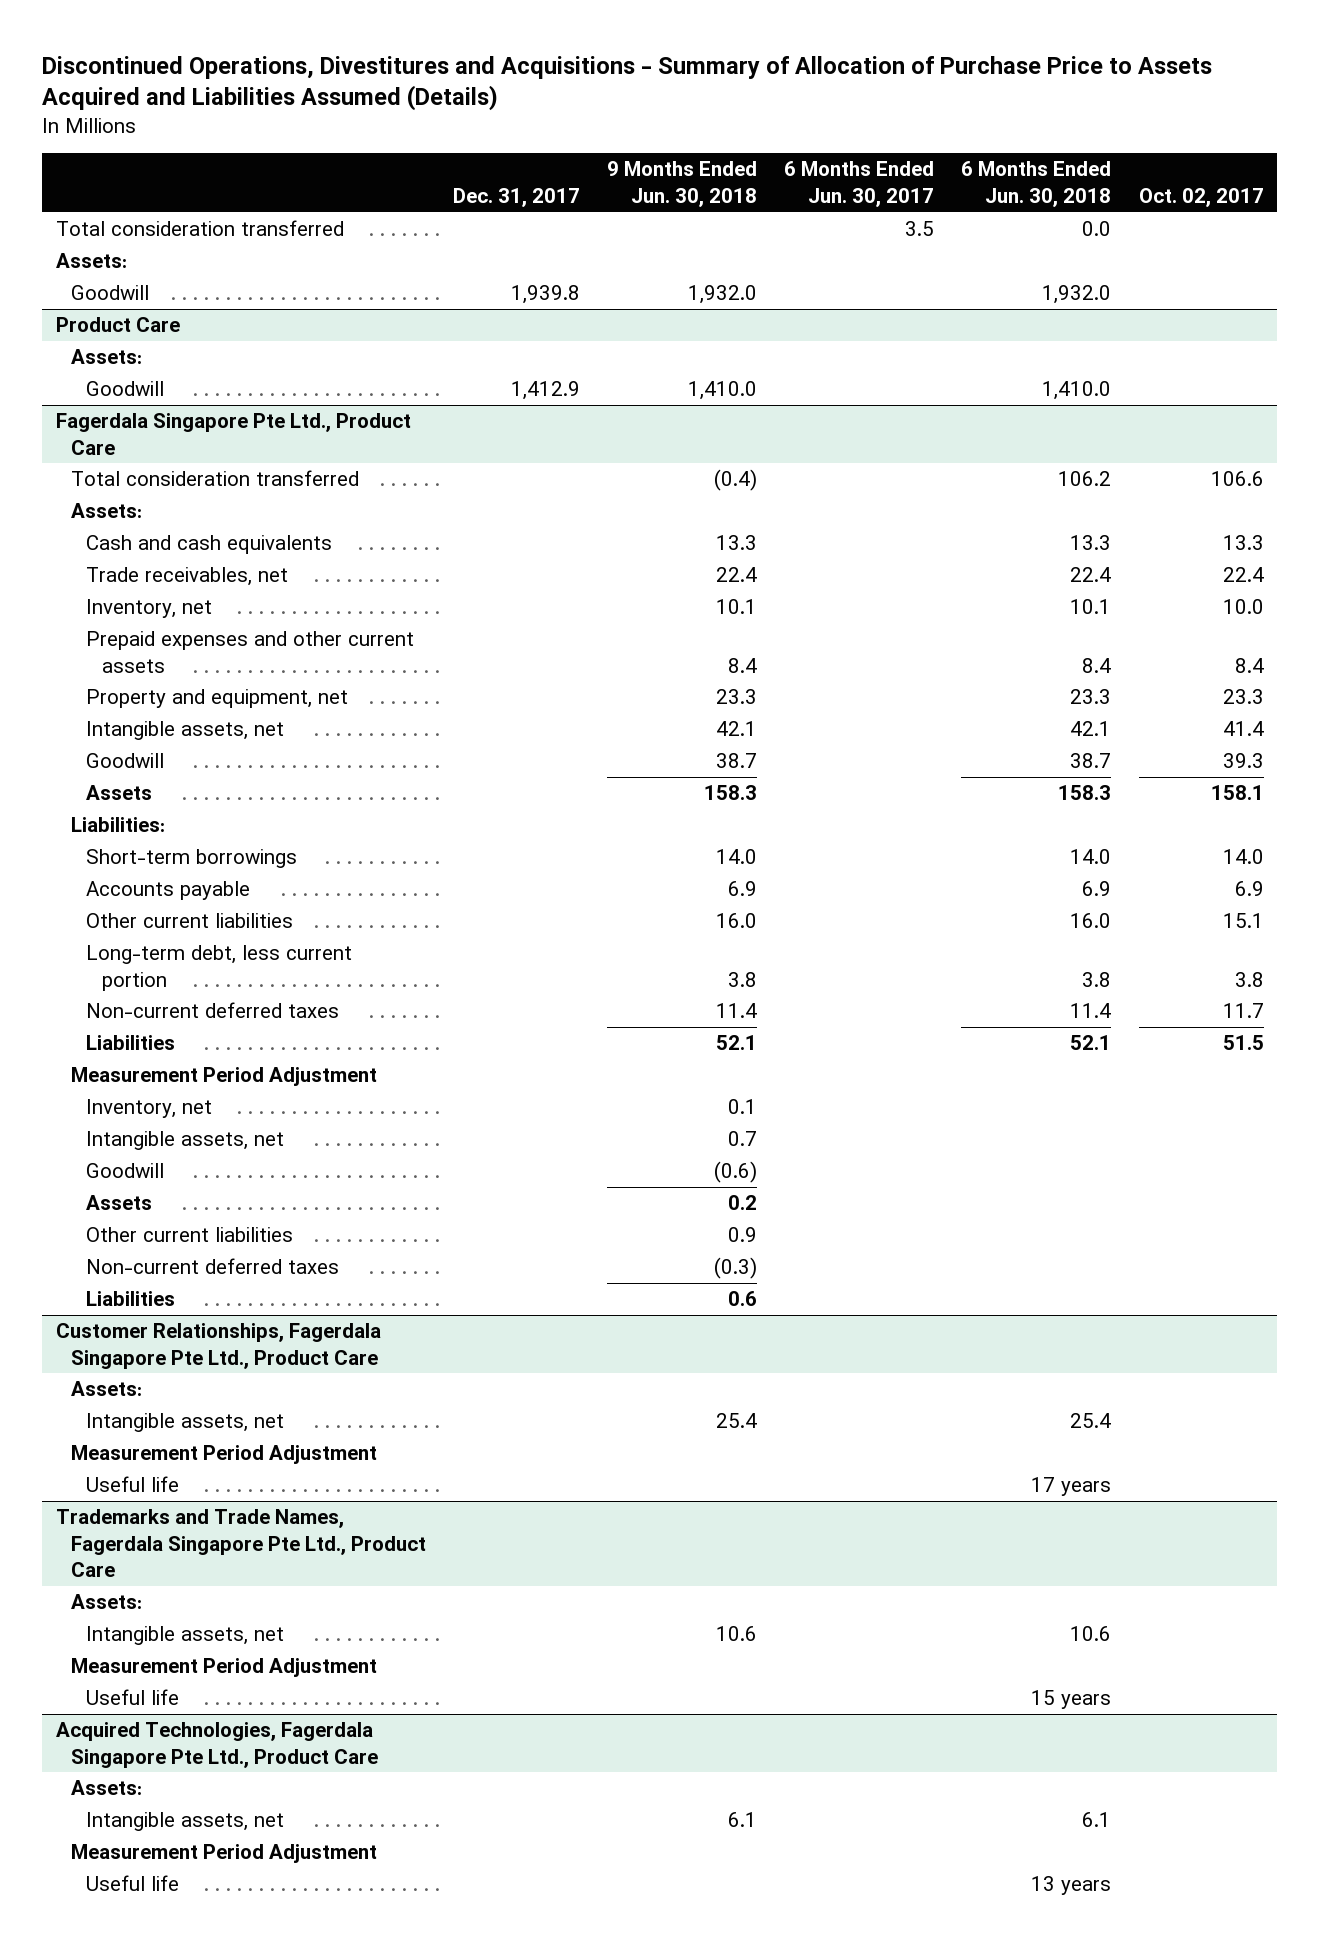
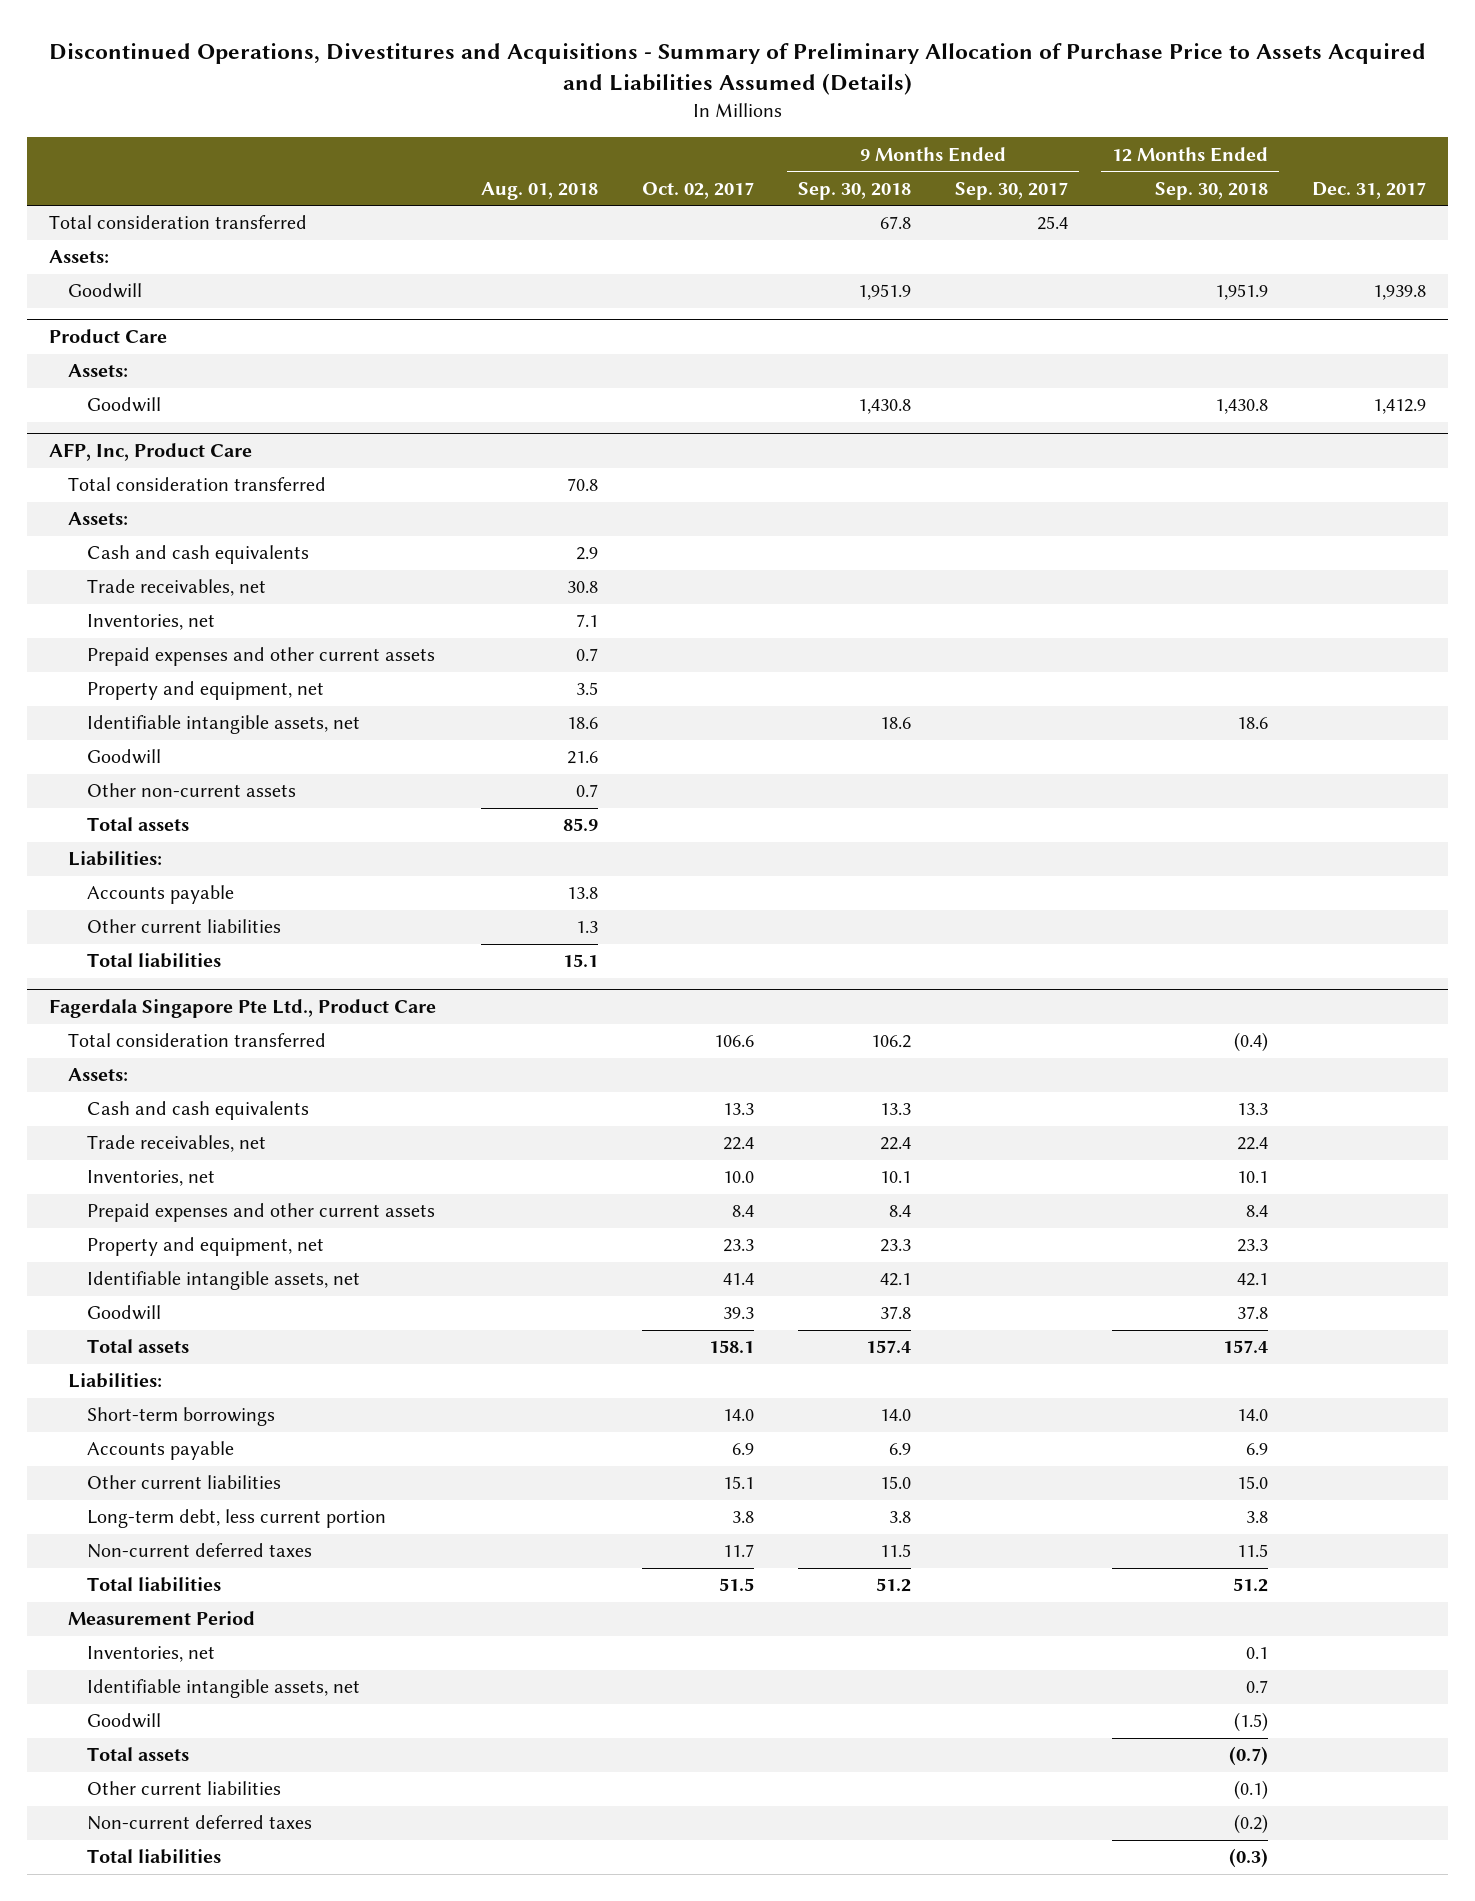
- Discontinued Operations, Divestitures and Acquisitions - Summary of Allocation of Purchase Price to Assets Acquired and Liabilities Assumed (Details)
+ Discontinued Operations, Divestitures and Acquisitions - Summary of Preliminary Allocation of Purchase Price to Assets Acquired and Liabilities Assumed (Details)
- | Dec. 31, 2017 | 9 Months Ended Jun. 30, 2018 | 6 Months Ended Jun. 30, 2017 | 6 Months Ended Jun. 30, 2018 | Oct. 02, 2017
+ | Aug. 01, 2018 | Oct. 02, 2017 | 9 Months Ended Sep. 30, 2018 | 9 Months Ended Sep. 30, 2017 | 12 Months Ended Sep. 30, 2018 | Dec. 31, 2017
+ AFP, Inc, Product Care
+ Total consideration transferred | 70.8 | | | | |
+ Assets:
+ Cash and cash equivalents | 2.9 | | | | |
+ Trade receivables, net | 30.8 | | | | |
+ Inventories, net | 7.1 | | | | |
+ Prepaid expenses and other current assets | 0.7 | | | | |
+ Property and equipment, net | 3.5 | | | | |
+ Identifiable intangible assets, net | 18.6 | | 18.6 | | 18.6 |
+ Goodwill | 21.6 | | | | |
+ Other non-current assets | 0.7 | | | | |
+ Total assets | 85.9 | | | | |
+ Liabilities:
+ Accounts payable | 13.8 | | | | |
+ Other current liabilities | 1.3 | | | | |
+ Total liabilities | 15.1 | | | | |
@ Fagerdala Singapore Pte Ltd., Product Care
- Inventory, net | | 10.1 | | 10.1 | 10.0
+ Inventories, net | | 10.0 | 10.1 | | 10.1 |
- Intangible assets, net | | 42.1 | | 42.1 | 41.4
+ Identifiable intangible assets, net | | 41.4 | 42.1 | | 42.1 |
- Assets | | 158.3 | | 158.3 | 158.1
+ Total assets | | 158.1 | 157.4 | | 157.4 |
- Liabilities | | 52.1 | | 52.1 | 51.5
- Measurement Period Adjustment
- Inventory, net | | 0.1 | | |
- Intangible assets, net | | 0.7 | | |
+ Total liabilities | | 51.5 | 51.2 | | 51.2 |
+ Measurement Period
+ Inventories, net | | | | | 0.1 |
+ Identifiable intangible assets, net | | | | | 0.7 |
- Assets | | 0.2 | | |
+ Total assets | | | | | (0.7) |
- Liabilities | | 0.6 | | |
- Customer Relationships, Fagerdala Singapore Pte Ltd., Product Care
- Assets:
- Intangible assets, net | | 25.4 | | 25.4 |
- Measurement Period Adjustment
- Useful life | | | | 17 years |
- Trademarks and Trade Names, Fagerdala Singapore Pte Ltd., Product Care
- Assets:
- Intangible assets, net | | 10.6 | | 10.6 |
- Measurement Period Adjustment
- Useful life | | | | 15 years |
- Acquired Technologies, Fagerdala Singapore Pte Ltd., Product Care
- Assets:
- Intangible assets, net | | 6.1 | | 6.1 |
- Measurement Period Adjustment
- Useful life | | | | 13 years |
@ Fagerdala Singapore Pte Ltd., Product Care
+ Total liabilities | | | | | (0.3) |

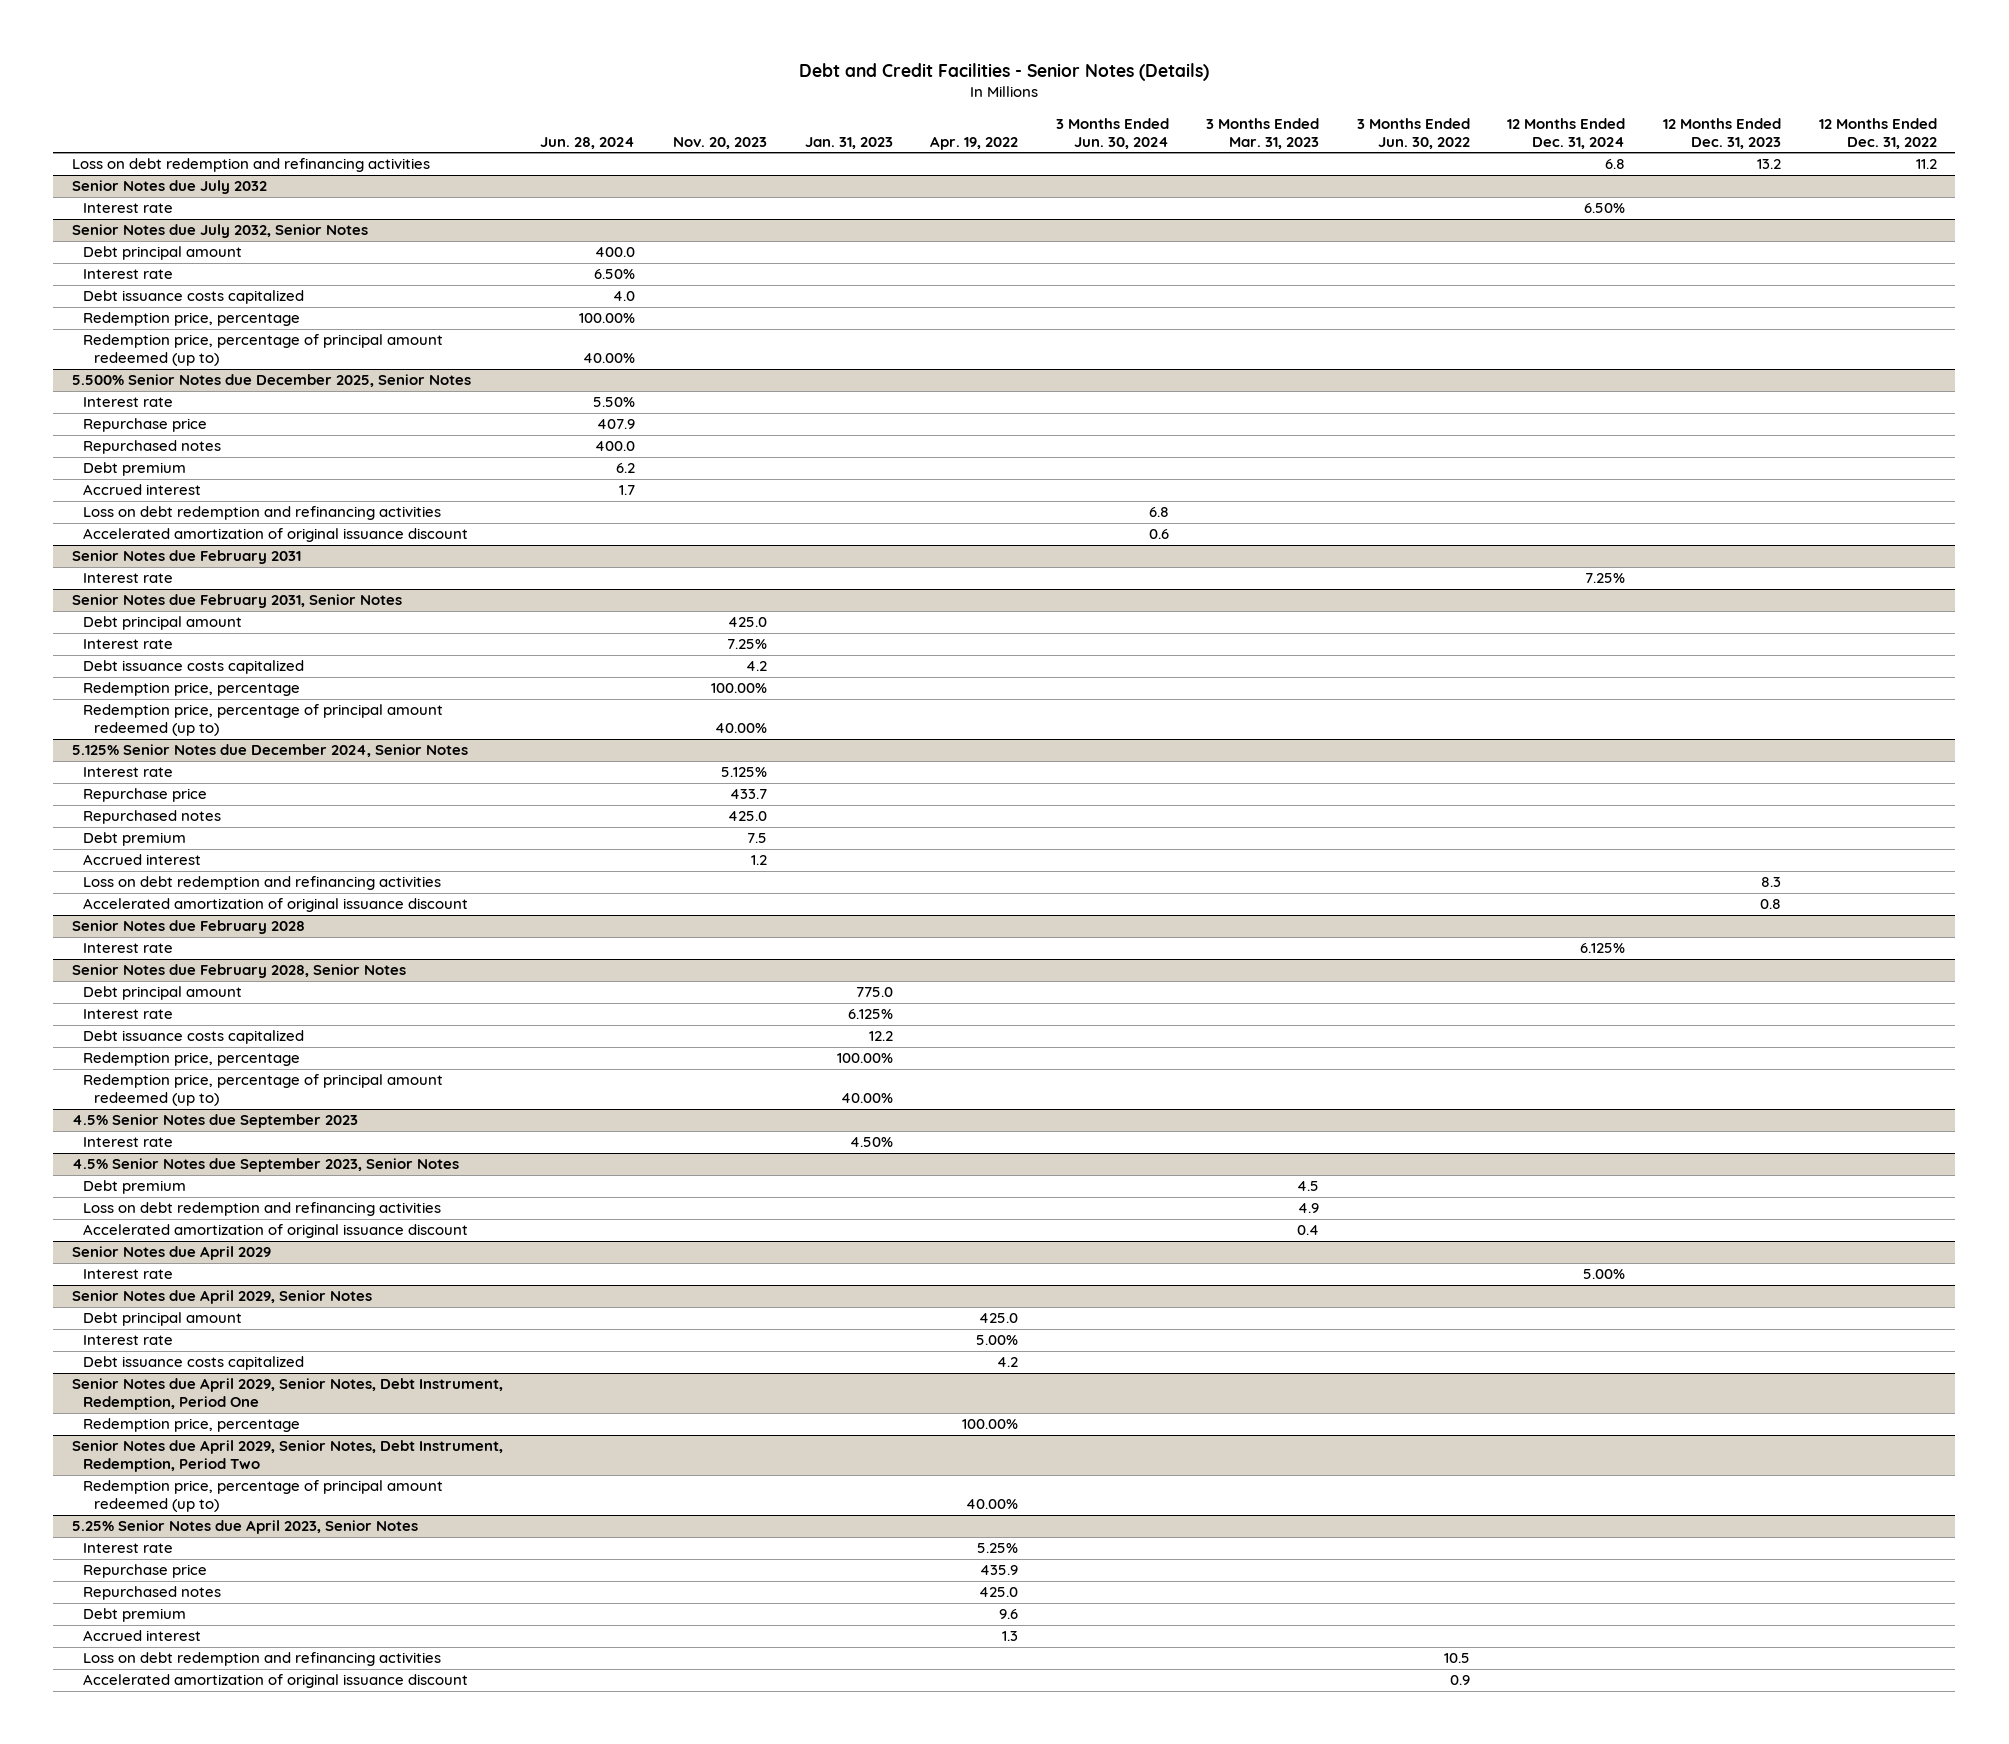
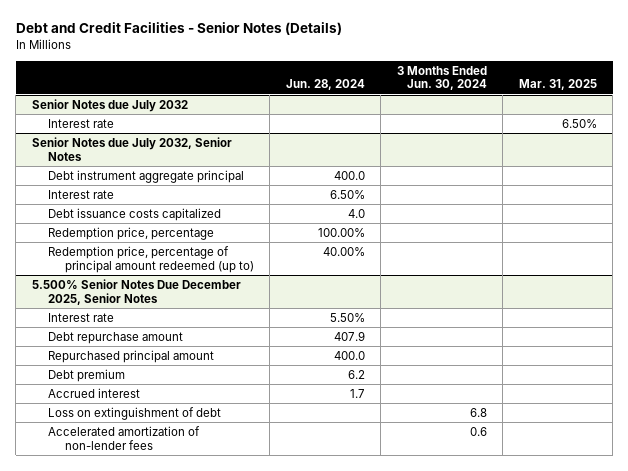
- | Jun. 28, 2024 | Nov. 20, 2023 | Jan. 31, 2023 | Apr. 19, 2022 | 3 Months Ended Jun. 30, 2024 | 3 Months Ended Mar. 31, 2023 | 3 Months Ended Jun. 30, 2022 | 12 Months Ended Dec. 31, 2024 | 12 Months Ended Dec. 31, 2023 | 12 Months Ended Dec. 31, 2022
+ | Jun. 28, 2024 | 3 Months Ended Jun. 30, 2024 | Mar. 31, 2025
- Loss on debt redemption and refinancing activities | | | | | | | | 6.8 | 13.2 | 11.2
@ Senior Notes due July 2032, Senior Notes
- Debt principal amount | 400.0 | | | | | | | | |
+ Debt instrument aggregate principal | 400.0 | |
- 5.500% Senior Notes due December 2025, Senior Notes
+ 5.500% Senior Notes Due December 2025, Senior Notes
- Repurchase price | 407.9 | | | | | | | | |
- Repurchased notes | 400.0 | | | | | | | | |
+ Debt repurchase amount | 407.9 | |
+ Repurchased principal amount | 400.0 | |
- Loss on debt redemption and refinancing activities | | | | | 6.8 | | | | |
- Accelerated amortization of original issuance discount | | | | | 0.6 | | | | |
- Senior Notes due February 2031
- Interest rate | | | | | | | | 7.25% | |
- Senior Notes due February 2031, Senior Notes
- Debt principal amount | | 425.0 | | | | | | | |
- Interest rate | | 7.25% | | | | | | | |
- Debt issuance costs capitalized | | 4.2 | | | | | | | |
- Redemption price, percentage | | 100.00% | | | | | | | |
- Redemption price, percentage of principal amount redeemed (up to) | | 40.00% | | | | | | | |
- 5.125% Senior Notes due December 2024, Senior Notes
- Interest rate | | 5.125% | | | | | | | |
- Repurchase price | | 433.7 | | | | | | | |
- Repurchased notes | | 425.0 | | | | | | | |
- Debt premium | | 7.5 | | | | | | | |
- Accrued interest | | 1.2 | | | | | | | |
- Loss on debt redemption and refinancing activities | | | | | | | | | 8.3 |
- Accelerated amortization of original issuance discount | | | | | | | | | 0.8 |
- Senior Notes due February 2028
- Interest rate | | | | | | | | 6.125% | |
- Senior Notes due February 2028, Senior Notes
- Debt principal amount | | | 775.0 | | | | | | |
- Interest rate | | | 6.125% | | | | | | |
- Debt issuance costs capitalized | | | 12.2 | | | | | | |
- Redemption price, percentage | | | 100.00% | | | | | | |
- Redemption price, percentage of principal amount redeemed (up to) | | | 40.00% | | | | | | |
- 4.5% Senior Notes due September 2023
- Interest rate | | | 4.50% | | | | | | |
- 4.5% Senior Notes due September 2023, Senior Notes
- Debt premium | | | | | | 4.5 | | | |
- Loss on debt redemption and refinancing activities | | | | | | 4.9 | | | |
- Accelerated amortization of original issuance discount | | | | | | 0.4 | | | |
- Senior Notes due April 2029
- Interest rate | | | | | | | | 5.00% | |
- Senior Notes due April 2029, Senior Notes
- Debt principal amount | | | | 425.0 | | | | | |
- Interest rate | | | | 5.00% | | | | | |
- Debt issuance costs capitalized | | | | 4.2 | | | | | |
- Senior Notes due April 2029, Senior Notes, Debt Instrument, Redemption, Period One
- Redemption price, percentage | | | | 100.00% | | | | | |
- Senior Notes due April 2029, Senior Notes, Debt Instrument, Redemption, Period Two
- Redemption price, percentage of principal amount redeemed (up to) | | | | 40.00% | | | | | |
- 5.25% Senior Notes due April 2023, Senior Notes
- Interest rate | | | | 5.25% | | | | | |
- Repurchase price | | | | 435.9 | | | | | |
- Repurchased notes | | | | 425.0 | | | | | |
- Debt premium | | | | 9.6 | | | | | |
- Accrued interest | | | | 1.3 | | | | | |
- Loss on debt redemption and refinancing activities | | | | | | | 10.5 | | |
- Accelerated amortization of original issuance discount | | | | | | | 0.9 | | |
+ Loss on extinguishment of debt | | 6.8 |
+ Accelerated amortization of non-lender fees | | 0.6 |

